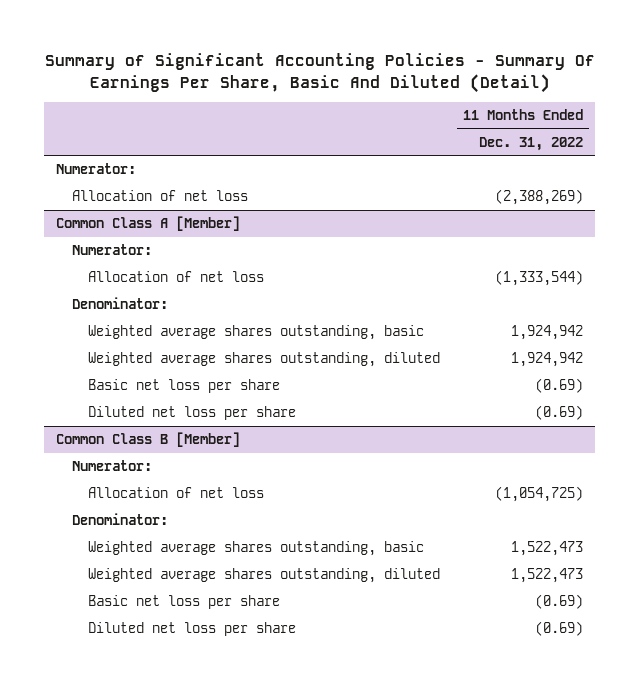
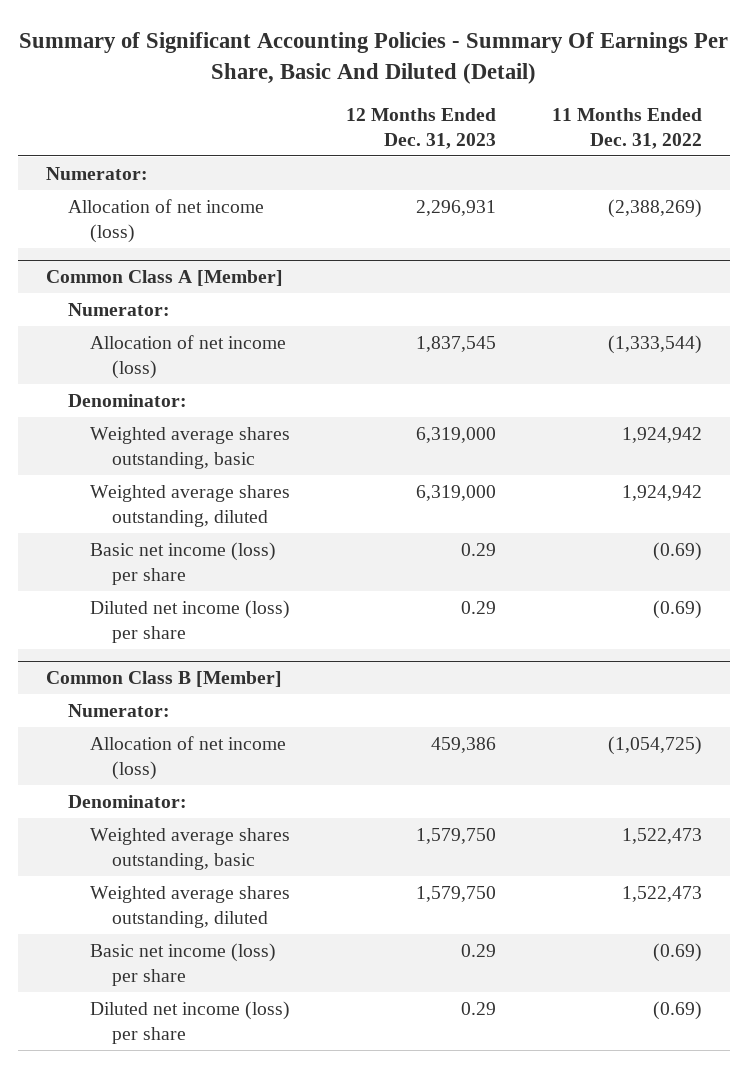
- | 11 Months Ended Dec. 31, 2022
+ | 12 Months Ended Dec. 31, 2023 | 11 Months Ended Dec. 31, 2022
- Allocation of net loss | (2,388,269)
+ Allocation of net income (loss) | 2,296,931 | (2,388,269)
@ Common Class A [Member]
- Allocation of net loss | (1,333,544)
+ Allocation of net income (loss) | 1,837,545 | (1,333,544)
- Basic net loss per share | (0.69)
- Diluted net loss per share | (0.69)
+ Basic net income (loss) per share | 0.29 | (0.69)
+ Diluted net income (loss) per share | 0.29 | (0.69)
@ Common Class B [Member]
- Allocation of net loss | (1,054,725)
+ Allocation of net income (loss) | 459,386 | (1,054,725)
- Basic net loss per share | (0.69)
- Diluted net loss per share | (0.69)
+ Basic net income (loss) per share | 0.29 | (0.69)
+ Diluted net income (loss) per share | 0.29 | (0.69)

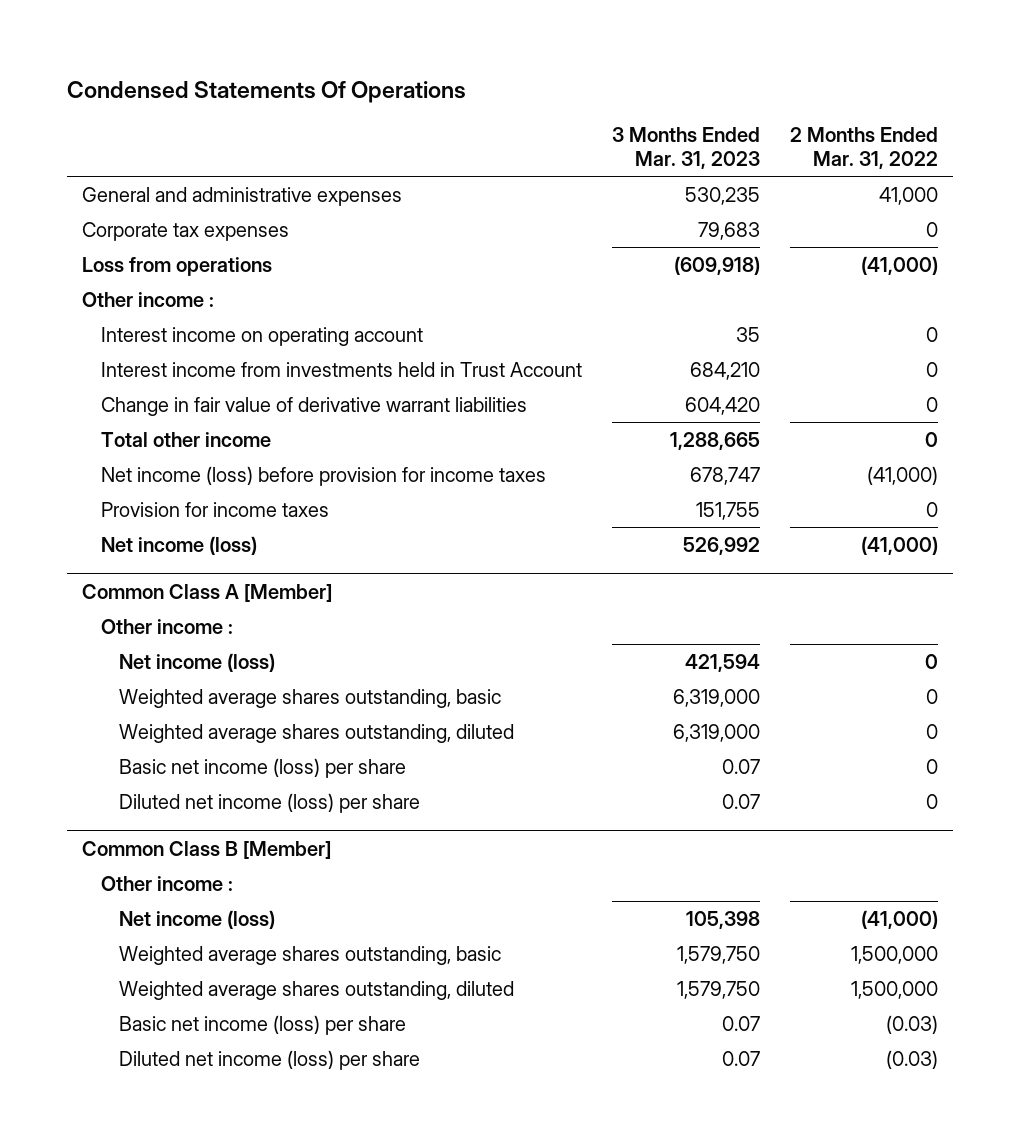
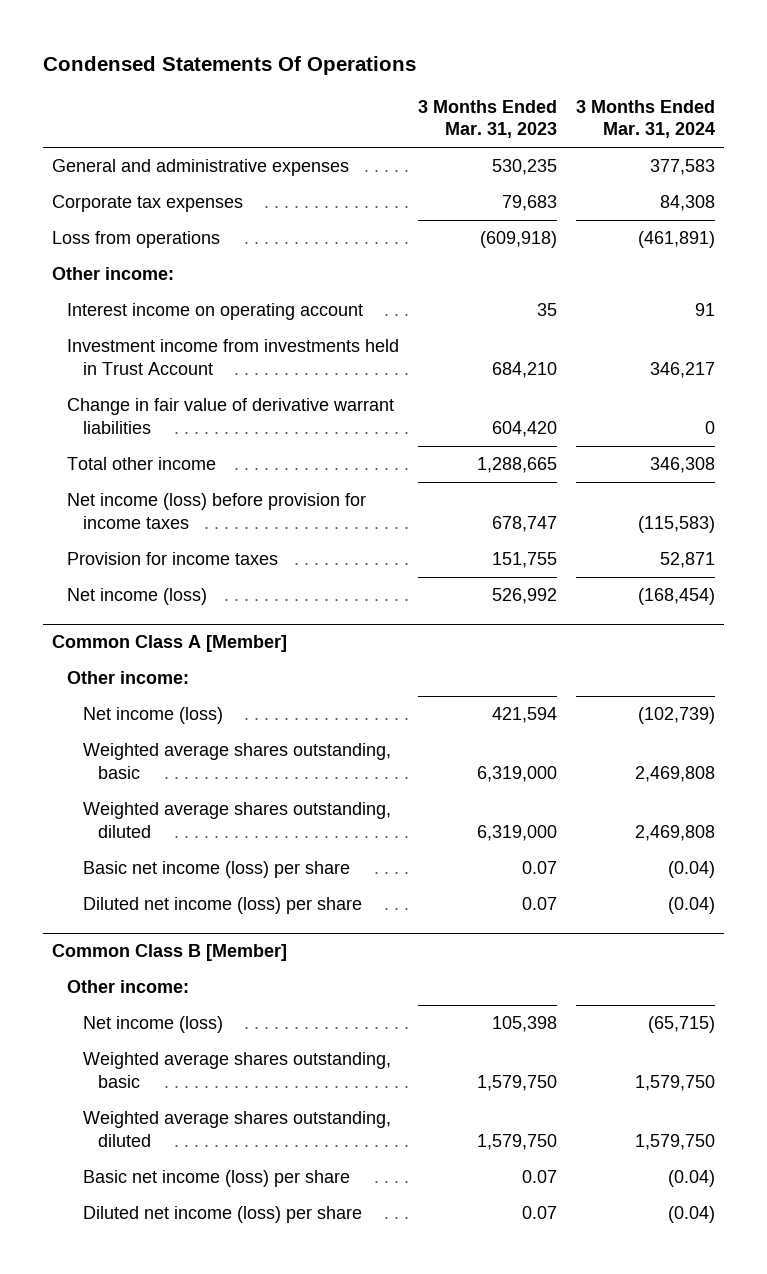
- | 3 Months Ended Mar. 31, 2023 | 2 Months Ended Mar. 31, 2022
+ | 3 Months Ended Mar. 31, 2023 | 3 Months Ended Mar. 31, 2024
- Other income :
+ Other income:
- Interest income from investments held in Trust Account | 684,210 | 0
+ Investment income from investments held in Trust Account | 684,210 | 346,217
@ Common Class A [Member]
- Other income :
+ Other income:
@ Common Class B [Member]
- Other income :
+ Other income:

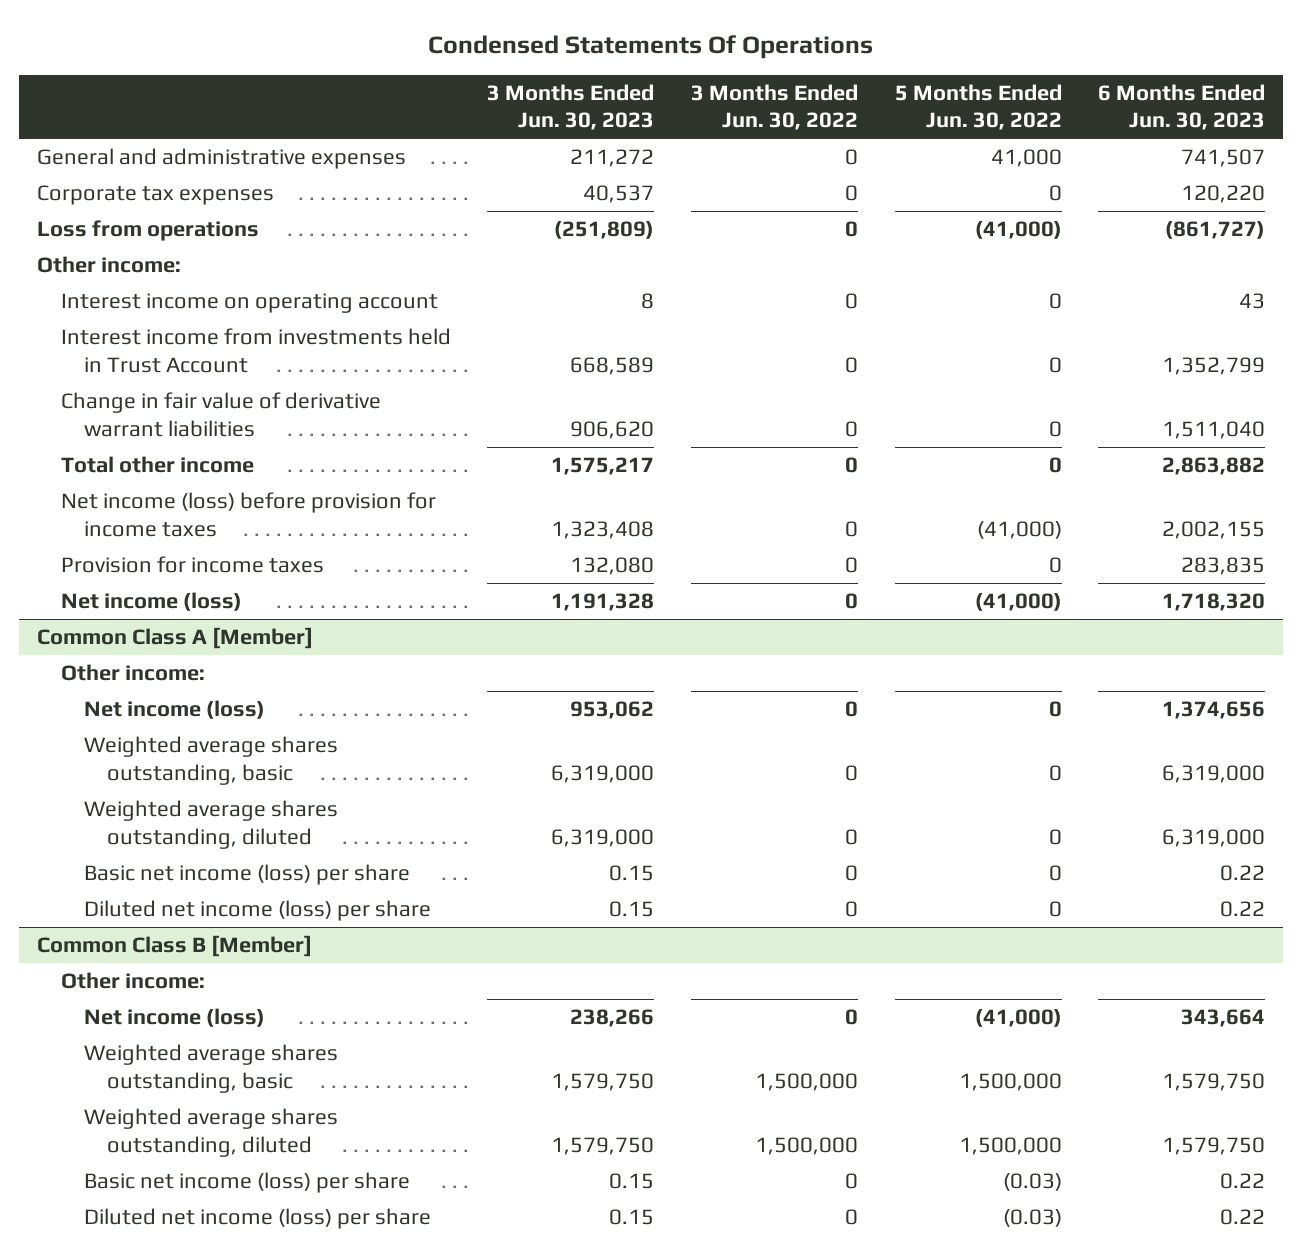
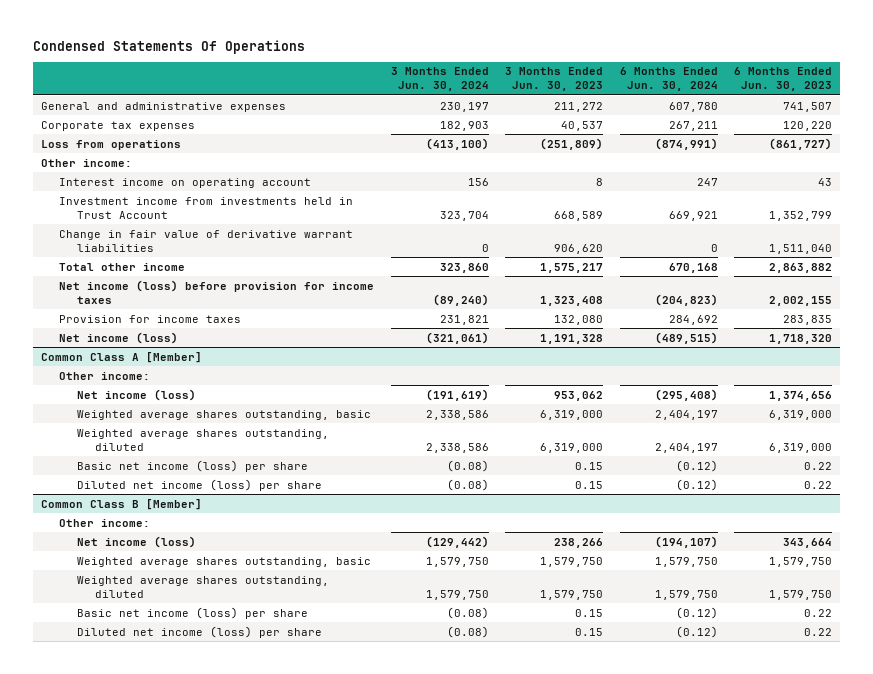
- | 3 Months Ended Jun. 30, 2023 | 3 Months Ended Jun. 30, 2022 | 5 Months Ended Jun. 30, 2022 | 6 Months Ended Jun. 30, 2023
+ | 3 Months Ended Jun. 30, 2024 | 3 Months Ended Jun. 30, 2023 | 6 Months Ended Jun. 30, 2024 | 6 Months Ended Jun. 30, 2023
- Interest income from investments held in Trust Account | 668,589 | 0 | 0 | 1,352,799
+ Investment income from investments held in Trust Account | 323,704 | 668,589 | 669,921 | 1,352,799

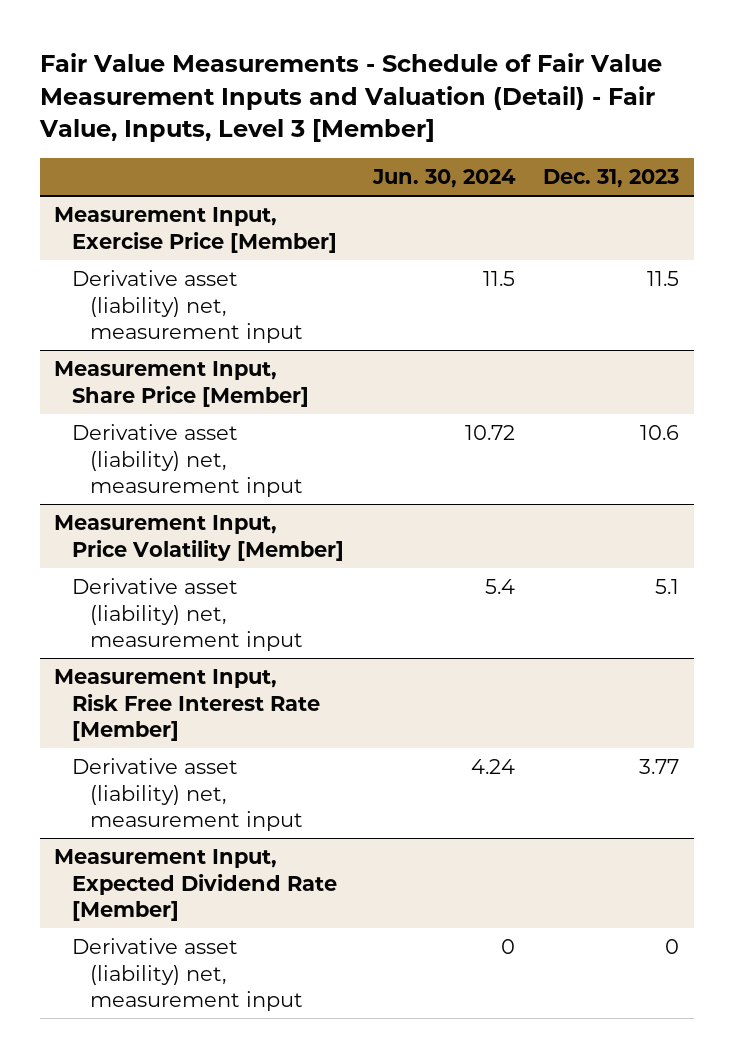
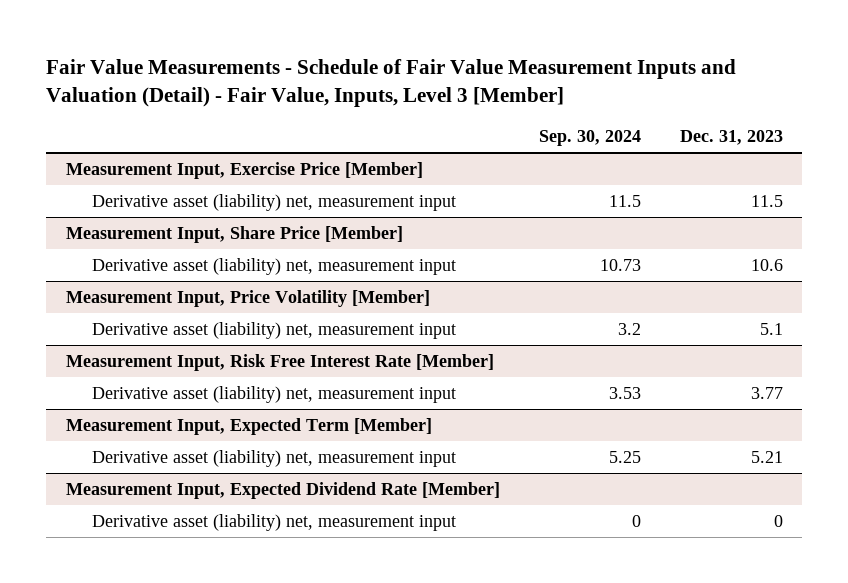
- | Jun. 30, 2024 | Dec. 31, 2023
+ | Sep. 30, 2024 | Dec. 31, 2023
+ Measurement Input, Expected Term [Member]
+ Derivative asset (liability) net, measurement input | 5.25 | 5.21

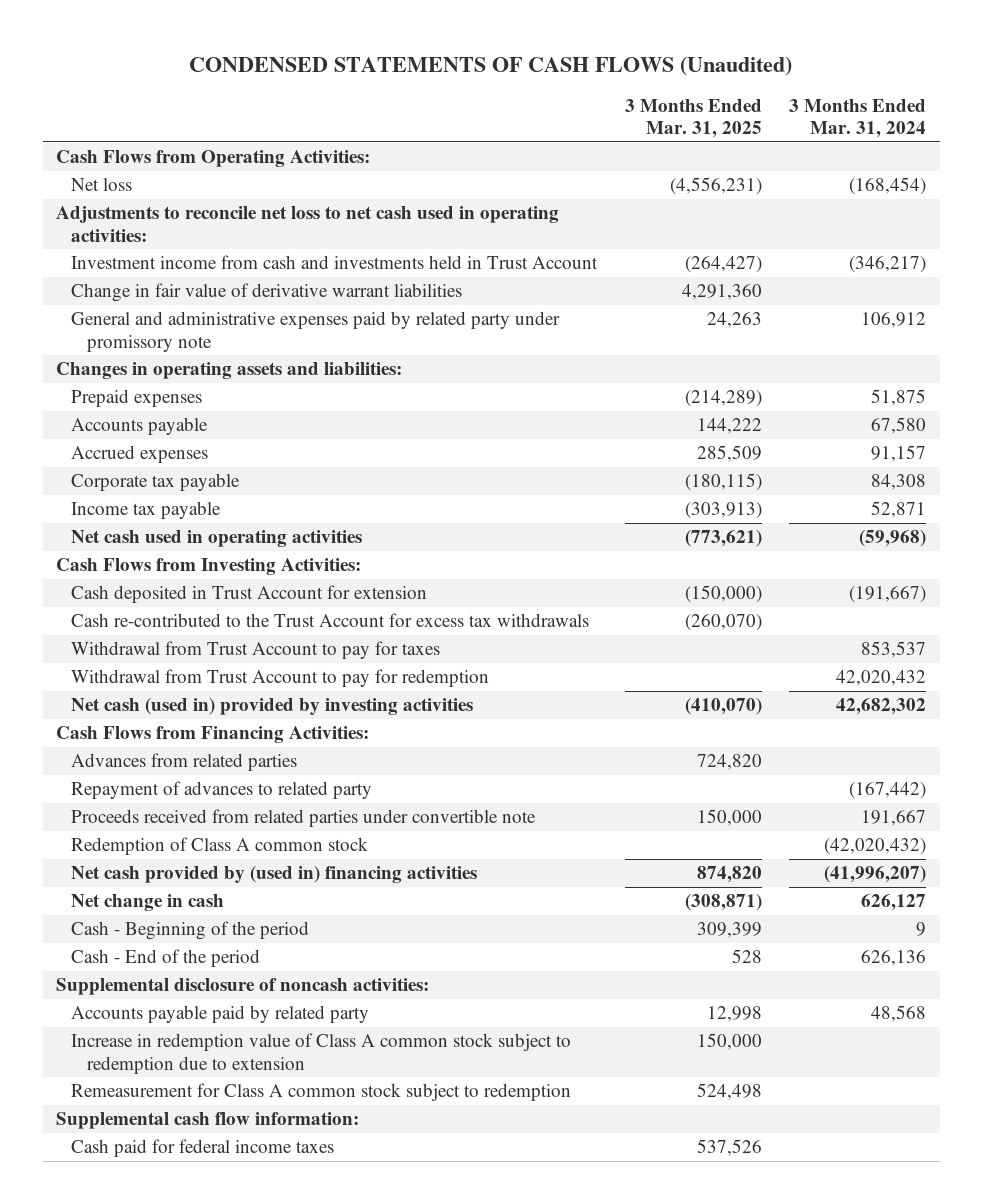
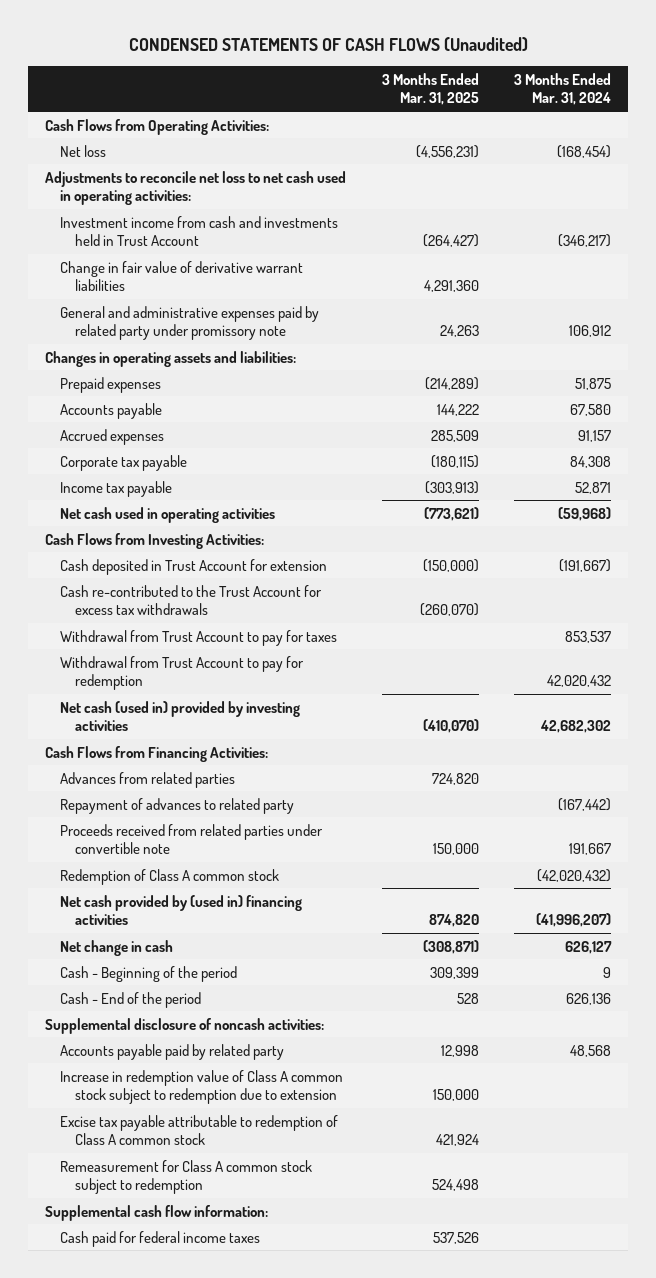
+ Excise tax payable attributable to redemption of Class A common stock | 421,924 |

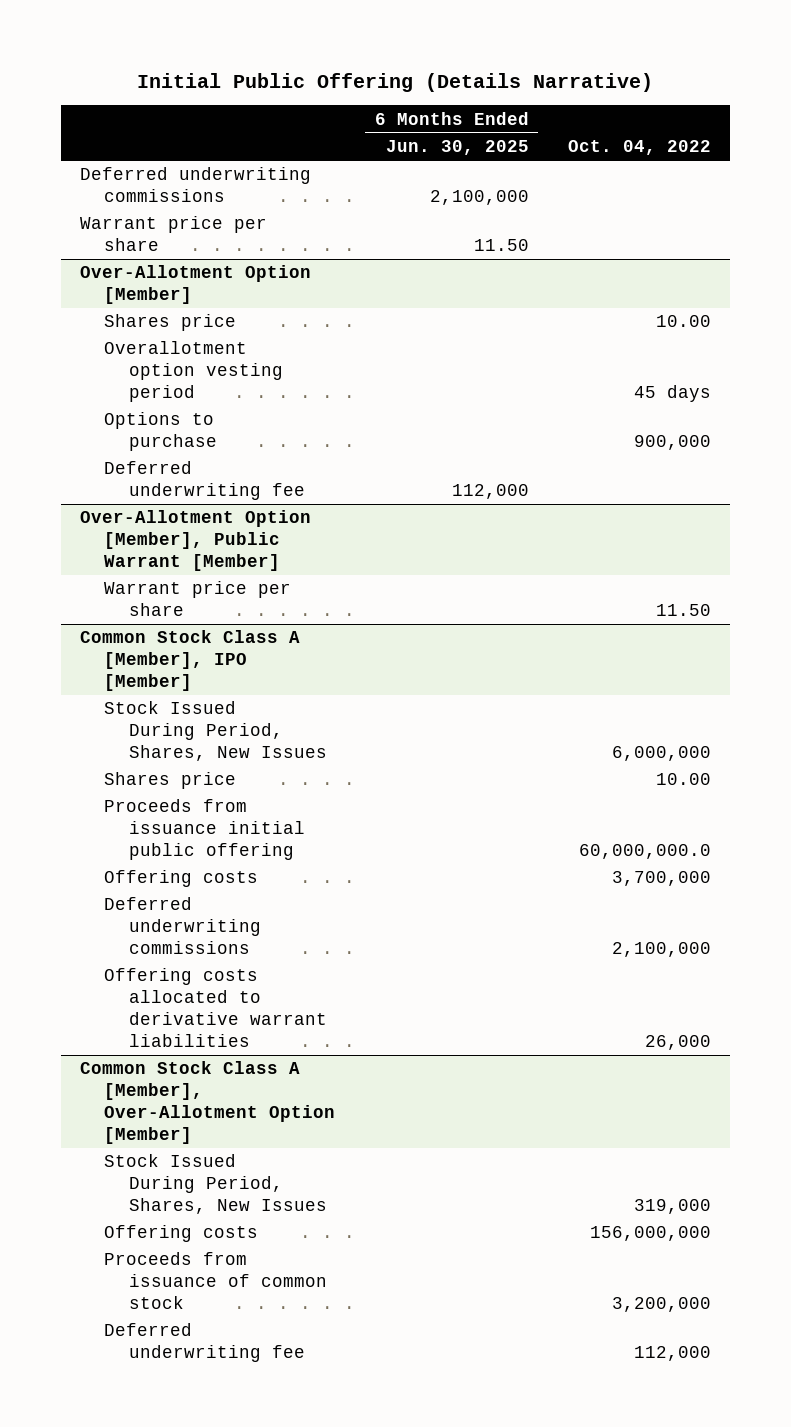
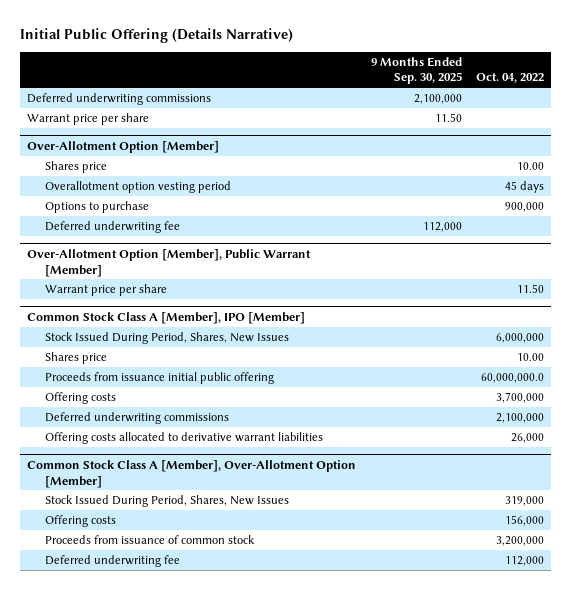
- | 6 Months Ended Jun. 30, 2025 | Oct. 04, 2022
+ | 9 Months Ended Sep. 30, 2025 | Oct. 04, 2022
@ Common Stock Class A [Member], Over-Allotment Option [Member]
- Offering costs | | 156,000,000
+ Offering costs | | 156,000

